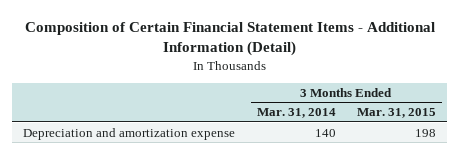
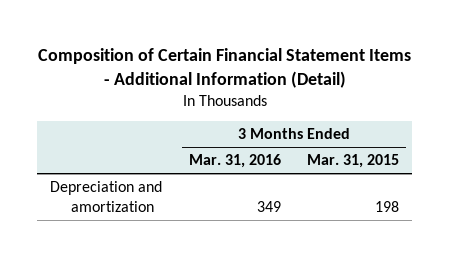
- | 3 Months Ended Mar. 31, 2014 | 3 Months Ended Mar. 31, 2015
+ | 3 Months Ended Mar. 31, 2016 | 3 Months Ended Mar. 31, 2015
- Depreciation and amortization expense | 140 | 198
+ Depreciation and amortization | 349 | 198

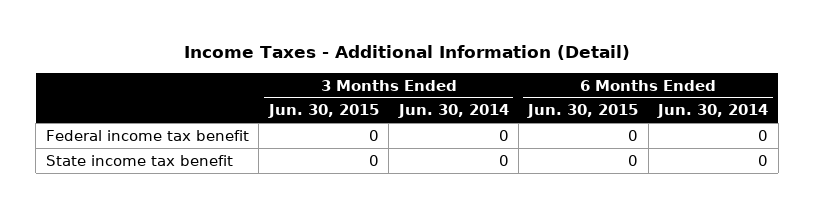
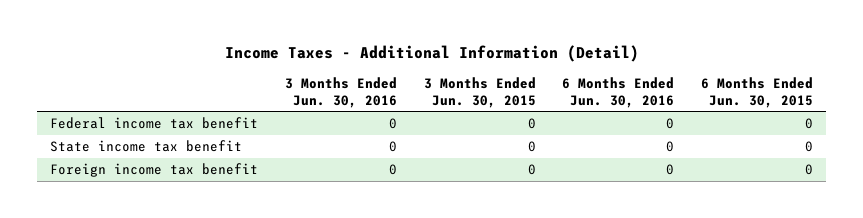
- | 3 Months Ended Jun. 30, 2015 | 3 Months Ended Jun. 30, 2014 | 6 Months Ended Jun. 30, 2015 | 6 Months Ended Jun. 30, 2014
+ | 3 Months Ended Jun. 30, 2016 | 3 Months Ended Jun. 30, 2015 | 6 Months Ended Jun. 30, 2016 | 6 Months Ended Jun. 30, 2015
+ Foreign income tax benefit | 0 | 0 | 0 | 0

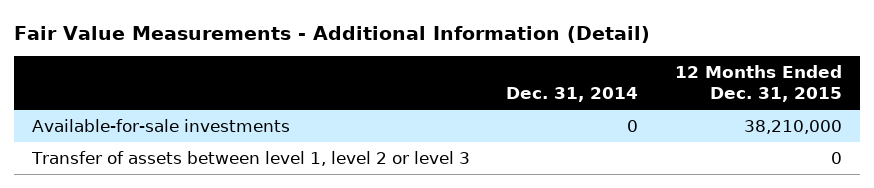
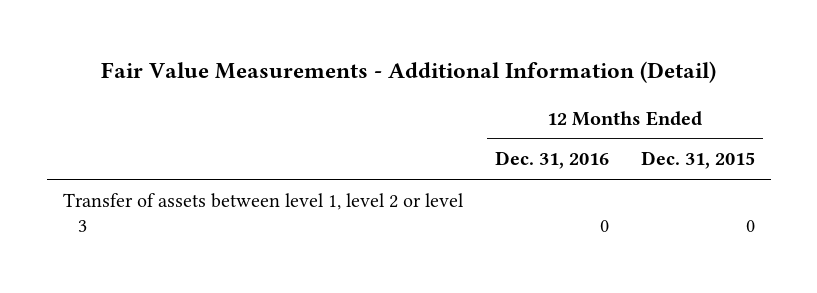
- | Dec. 31, 2014 | 12 Months Ended Dec. 31, 2015
+ | 12 Months Ended Dec. 31, 2016 | 12 Months Ended Dec. 31, 2015
- Available-for-sale investments | 0 | 38,210,000

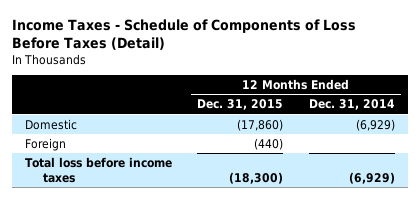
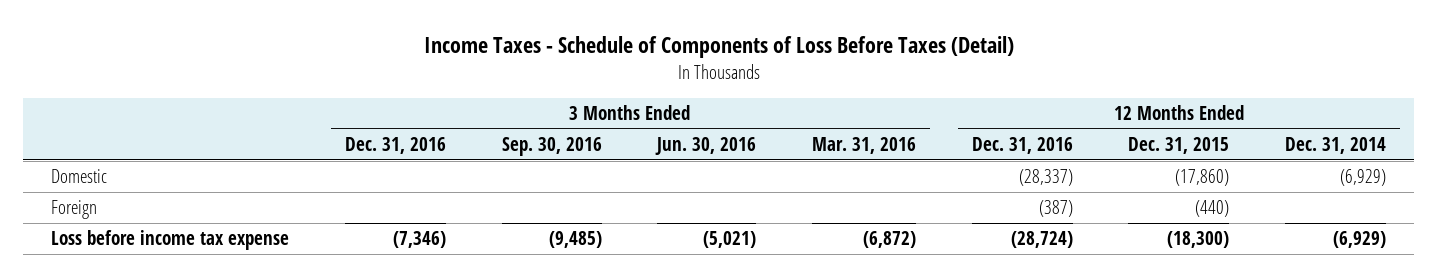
- | 12 Months Ended Dec. 31, 2015 | 12 Months Ended Dec. 31, 2014
+ | 3 Months Ended Dec. 31, 2016 | 3 Months Ended Sep. 30, 2016 | 3 Months Ended Jun. 30, 2016 | 3 Months Ended Mar. 31, 2016 | 12 Months Ended Dec. 31, 2016 | 12 Months Ended Dec. 31, 2015 | 12 Months Ended Dec. 31, 2014
- Total loss before income taxes | (18,300) | (6,929)
+ Loss before income tax expense | (7,346) | (9,485) | (5,021) | (6,872) | (28,724) | (18,300) | (6,929)

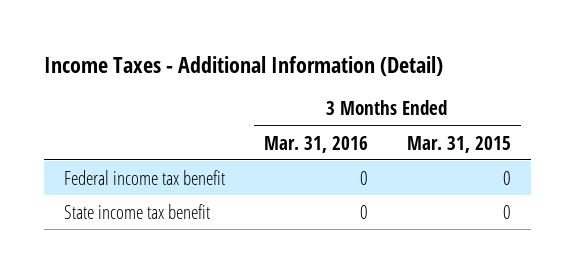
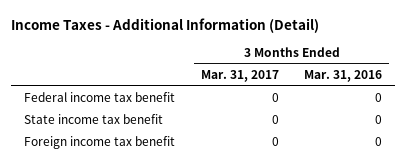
- | 3 Months Ended Mar. 31, 2016 | 3 Months Ended Mar. 31, 2015
+ | 3 Months Ended Mar. 31, 2017 | 3 Months Ended Mar. 31, 2016
+ Foreign income tax benefit | 0 | 0

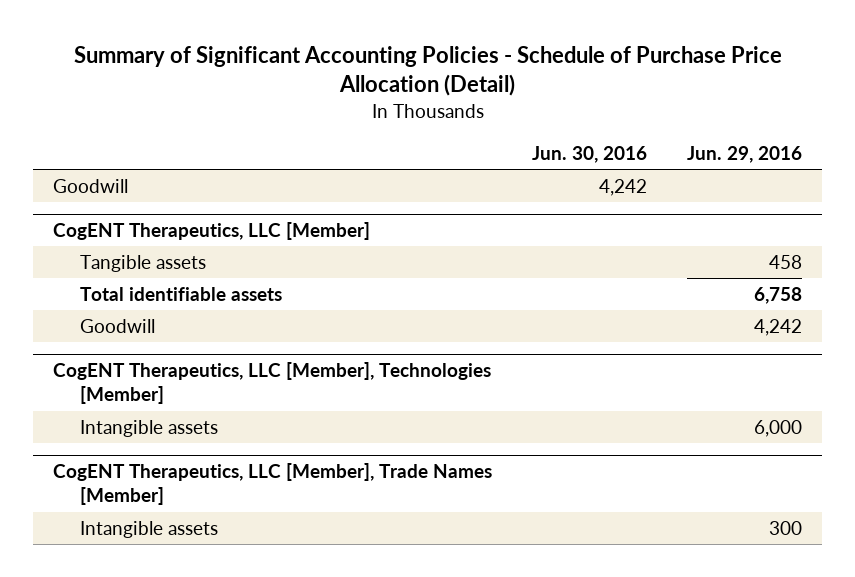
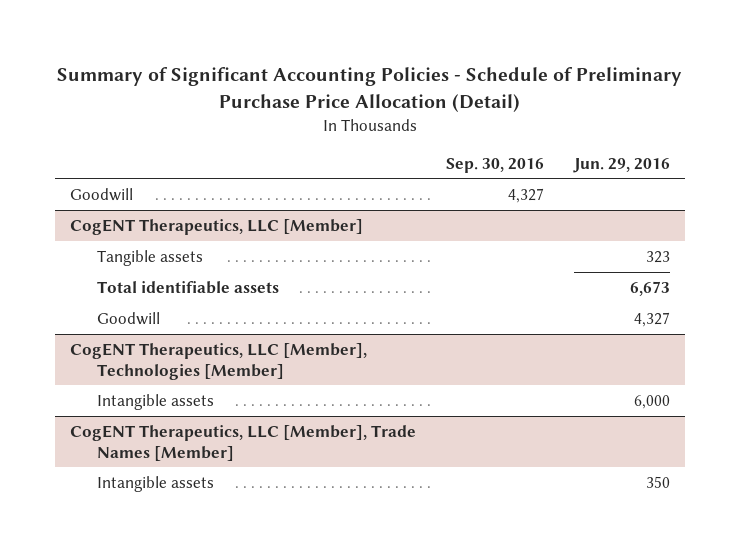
- Summary of Significant Accounting Policies - Schedule of Purchase Price Allocation (Detail)
+ Summary of Significant Accounting Policies - Schedule of Preliminary Purchase Price Allocation (Detail)
- | Jun. 30, 2016 | Jun. 29, 2016
+ | Sep. 30, 2016 | Jun. 29, 2016
@ CogENT Therapeutics, LLC [Member]
- Tangible assets | | 458
- Total identifiable assets | | 6,758
- Goodwill | | 4,242
+ Tangible assets | | 323
+ Total identifiable assets | | 6,673
+ Goodwill | | 4,327
@ CogENT Therapeutics, LLC [Member], Trade Names [Member]
- Intangible assets | | 300
+ Intangible assets | | 350

